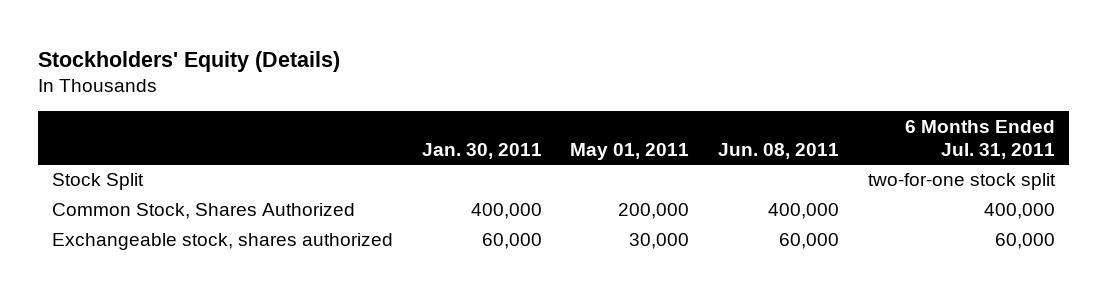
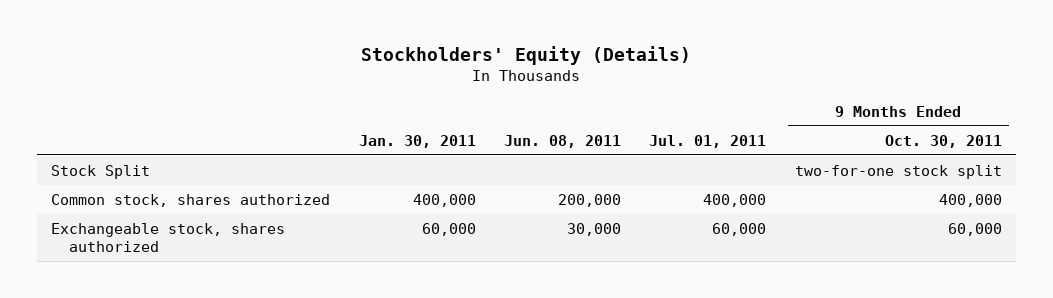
- | Jan. 30, 2011 | May 01, 2011 | Jun. 08, 2011 | 6 Months Ended Jul. 31, 2011
+ | Jan. 30, 2011 | Jun. 08, 2011 | Jul. 01, 2011 | 9 Months Ended Oct. 30, 2011
- Common Stock, Shares Authorized | 400,000 | 200,000 | 400,000 | 400,000
- Exchangeable stock, shares authorized | 60,000 | 30,000 | 60,000 | 60,000
+ Common stock, shares authorized | 400,000 | 200,000 | 400,000 | 400,000
+ Exchangeable stock, shares authorized | 60,000 | 30,000 | 60,000 | 60,000

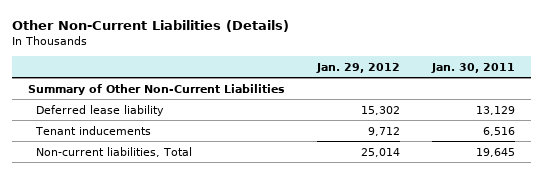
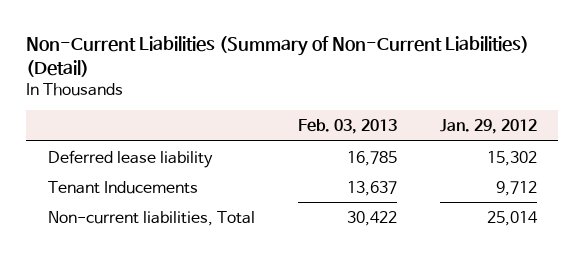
- Other Non-Current Liabilities (Details)
+ Non-Current Liabilities (Summary of Non-Current Liabilities) (Detail)
- | Jan. 29, 2012 | Jan. 30, 2011
+ | Feb. 03, 2013 | Jan. 29, 2012
- Summary of Other Non-Current Liabilities
- Tenant inducements | 9,712 | 6,516
+ Tenant Inducements | 13,637 | 9,712

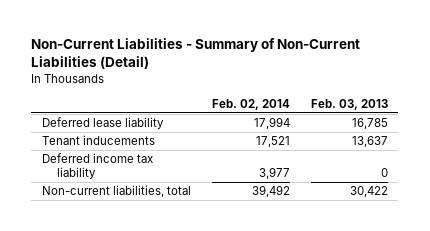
- Non-Current Liabilities (Summary of Non-Current Liabilities) (Detail)
+ Non-Current Liabilities - Summary of Non-Current Liabilities (Detail)
- | Feb. 03, 2013 | Jan. 29, 2012
+ | Feb. 02, 2014 | Feb. 03, 2013
- Tenant Inducements | 13,637 | 9,712
- Non-current liabilities, Total | 30,422 | 25,014
+ Tenant inducements | 17,521 | 13,637
+ Deferred income tax liability | 3,977 | 0
+ Non-current liabilities, total | 39,492 | 30,422

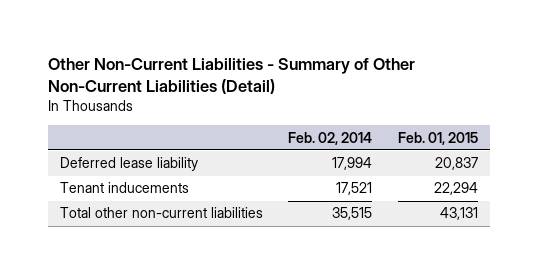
- Non-Current Liabilities - Summary of Non-Current Liabilities (Detail)
+ Other Non-Current Liabilities - Summary of Other Non-Current Liabilities (Detail)
- | Feb. 02, 2014 | Feb. 03, 2013
+ | Feb. 02, 2014 | Feb. 01, 2015
- Deferred income tax liability | 3,977 | 0
- Non-current liabilities, total | 39,492 | 30,422
+ Total other non-current liabilities | 35,515 | 43,131

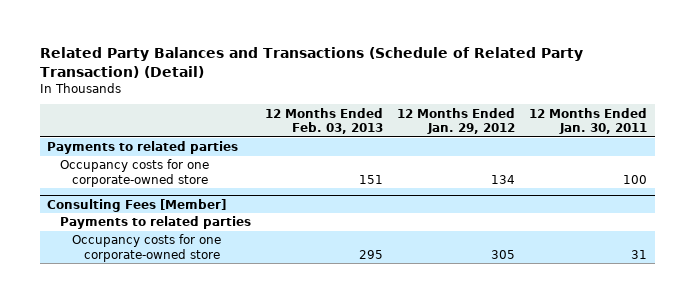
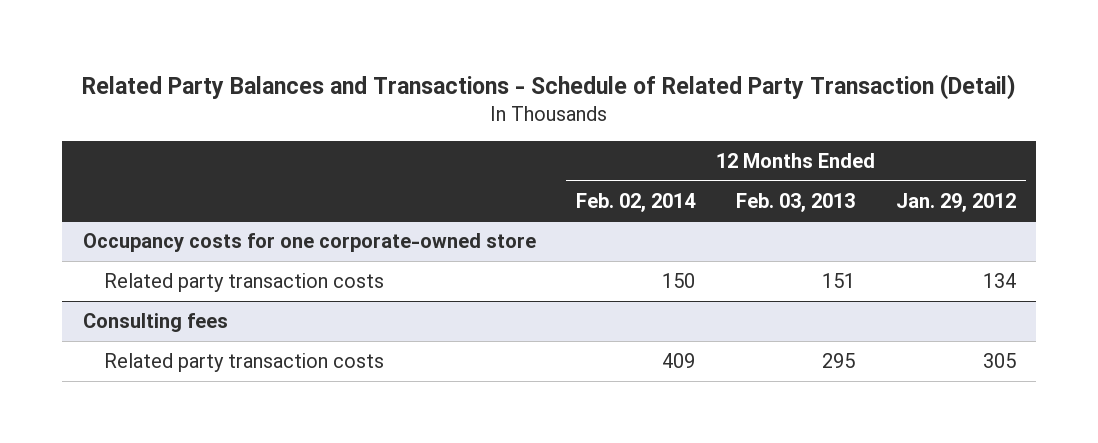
- Related Party Balances and Transactions (Schedule of Related Party Transaction) (Detail)
+ Related Party Balances and Transactions - Schedule of Related Party Transaction (Detail)
- | 12 Months Ended Feb. 03, 2013 | 12 Months Ended Jan. 29, 2012 | 12 Months Ended Jan. 30, 2011
+ | 12 Months Ended Feb. 02, 2014 | 12 Months Ended Feb. 03, 2013 | 12 Months Ended Jan. 29, 2012
- Payments to related parties
- Occupancy costs for one corporate-owned store | 151 | 134 | 100
- Consulting Fees [Member]
- Payments to related parties
- Occupancy costs for one corporate-owned store | 295 | 305 | 31
+ Occupancy costs for one corporate-owned store
+ Related party transaction costs | 150 | 151 | 134
+ Consulting fees
+ Related party transaction costs | 409 | 295 | 305

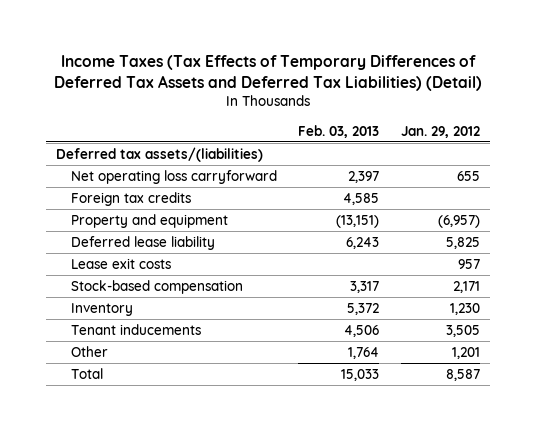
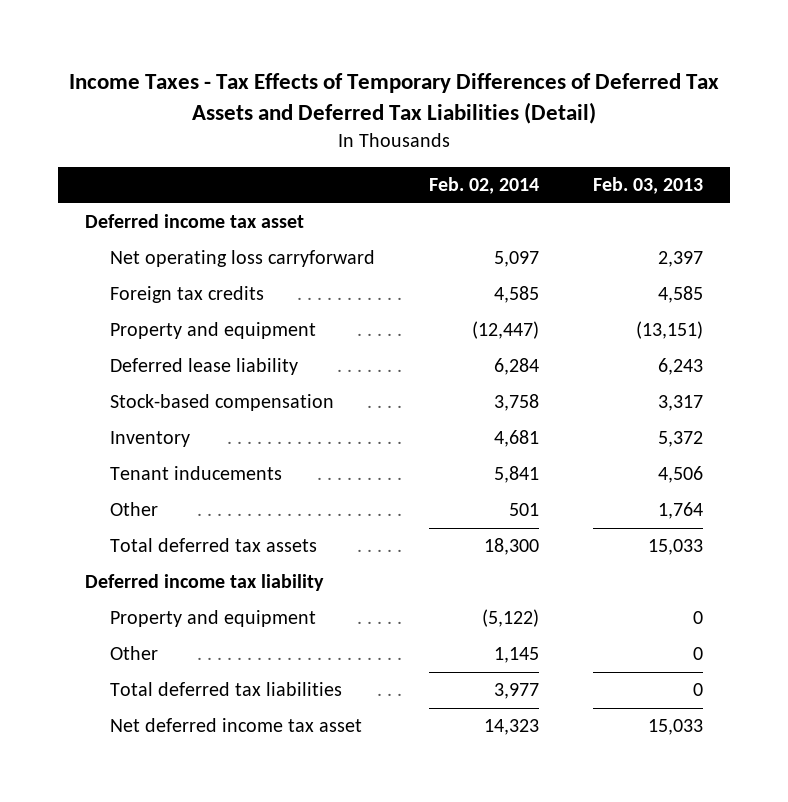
- Income Taxes (Tax Effects of Temporary Differences of Deferred Tax Assets and Deferred Tax Liabilities) (Detail)
+ Income Taxes - Tax Effects of Temporary Differences of Deferred Tax Assets and Deferred Tax Liabilities (Detail)
- | Feb. 03, 2013 | Jan. 29, 2012
+ | Feb. 02, 2014 | Feb. 03, 2013
- Deferred tax assets/(liabilities)
+ Deferred income tax asset
- Lease exit costs | | 957
- Total | 15,033 | 8,587
+ Total deferred tax assets | 18,300 | 15,033
+ Deferred income tax liability
+ Property and equipment | (5,122) | 0
+ Other | 1,145 | 0
+ Total deferred tax liabilities | 3,977 | 0
+ Net deferred income tax asset | 14,323 | 15,033

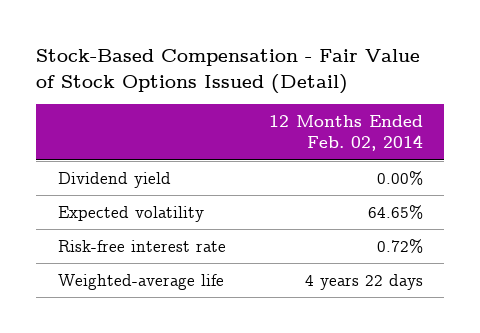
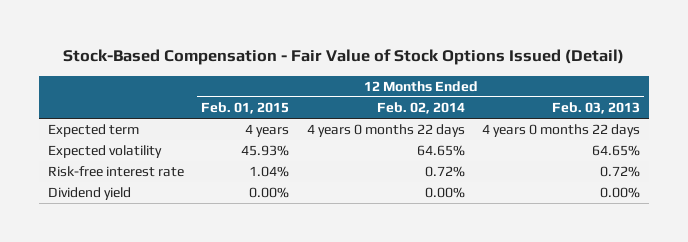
- | 12 Months Ended Feb. 02, 2014
+ | 12 Months Ended Feb. 01, 2015 | 12 Months Ended Feb. 02, 2014 | 12 Months Ended Feb. 03, 2013
+ Expected term | 4 years | 4 years 0 months 22 days | 4 years 0 months 22 days
- Weighted-average life | 4 years 22 days
moved down: Dividend yield | 0.00% | 0.00% | 0.00%

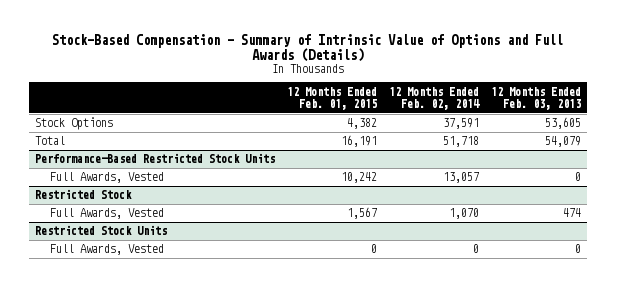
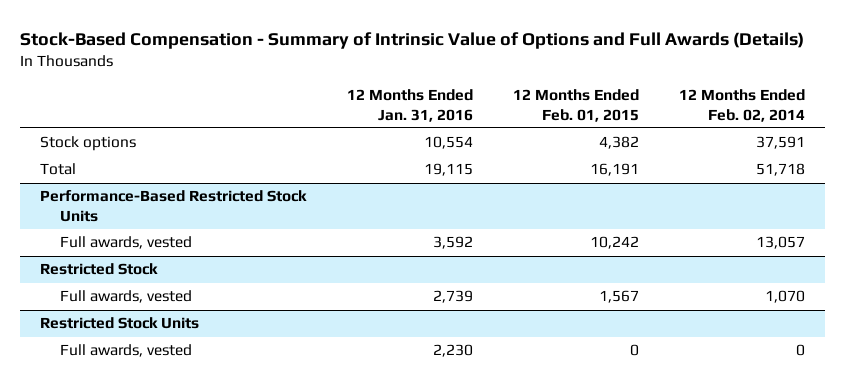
- | 12 Months Ended Feb. 01, 2015 | 12 Months Ended Feb. 02, 2014 | 12 Months Ended Feb. 03, 2013
+ | 12 Months Ended Jan. 31, 2016 | 12 Months Ended Feb. 01, 2015 | 12 Months Ended Feb. 02, 2014
- Stock Options | 4,382 | 37,591 | 53,605
+ Stock options | 10,554 | 4,382 | 37,591
@ Performance-Based Restricted Stock Units
- Full Awards, Vested | 10,242 | 13,057 | 0
+ Full awards, vested | 3,592 | 10,242 | 13,057
@ Restricted Stock
- Full Awards, Vested | 1,567 | 1,070 | 474
+ Full awards, vested | 2,739 | 1,567 | 1,070
@ Restricted Stock Units
- Full Awards, Vested | 0 | 0 | 0
+ Full awards, vested | 2,230 | 0 | 0

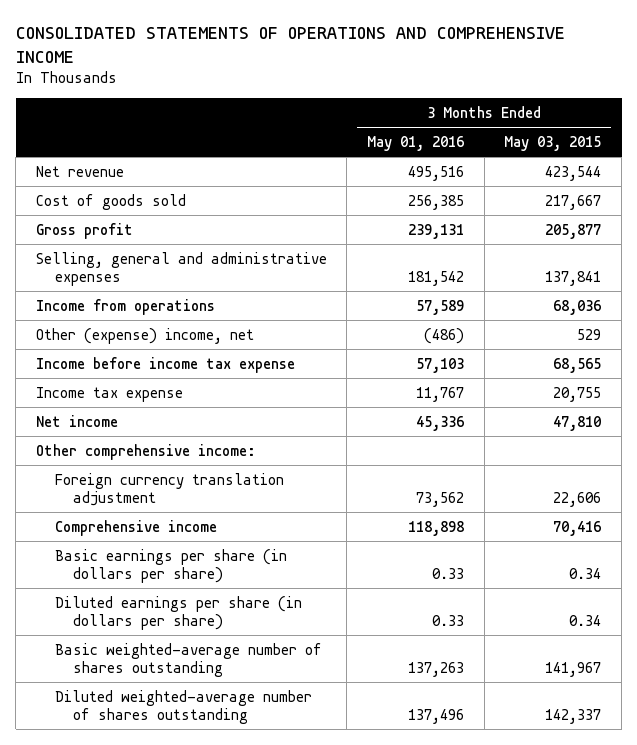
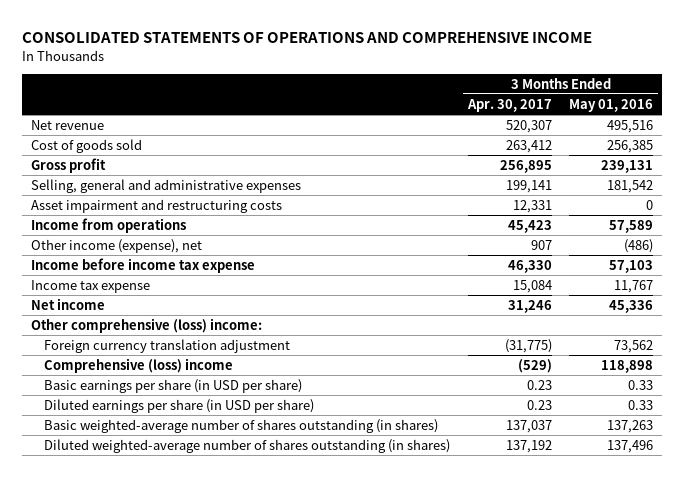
- | 3 Months Ended May 01, 2016 | 3 Months Ended May 03, 2015
+ | 3 Months Ended Apr. 30, 2017 | 3 Months Ended May 01, 2016
+ Asset impairment and restructuring costs | 12,331 | 0
- Other (expense) income, net | (486) | 529
+ Other income (expense), net | 907 | (486)
- Other comprehensive income:
+ Other comprehensive (loss) income:
- Comprehensive income | 118,898 | 70,416
- Basic earnings per share (in dollars per share) | 0.33 | 0.34
- Diluted earnings per share (in dollars per share) | 0.33 | 0.34
- Basic weighted-average number of shares outstanding | 137,263 | 141,967
- Diluted weighted-average number of shares outstanding | 137,496 | 142,337
+ Comprehensive (loss) income | (529) | 118,898
+ Basic earnings per share (in USD per share) | 0.23 | 0.33
+ Diluted earnings per share (in USD per share) | 0.23 | 0.33
+ Basic weighted-average number of shares outstanding (in shares) | 137,037 | 137,263
+ Diluted weighted-average number of shares outstanding (in shares) | 137,192 | 137,496

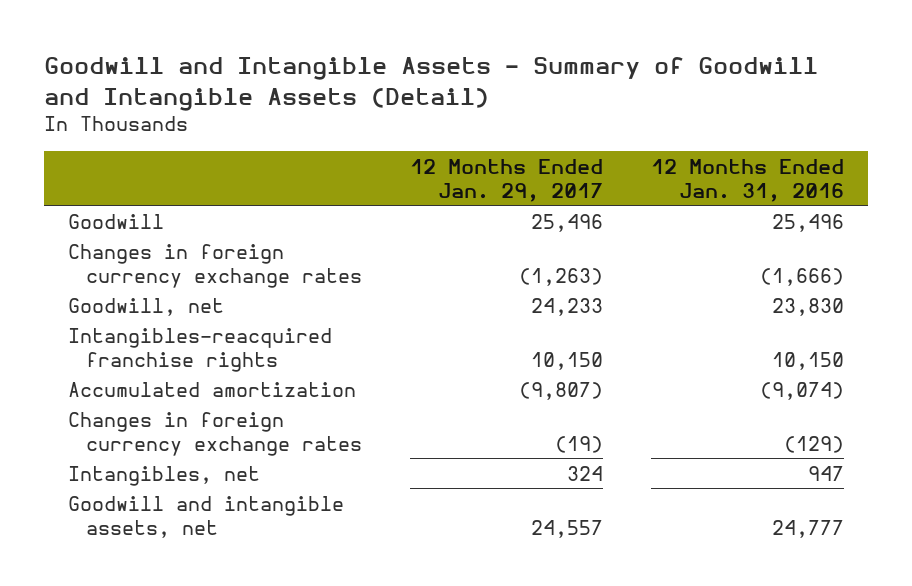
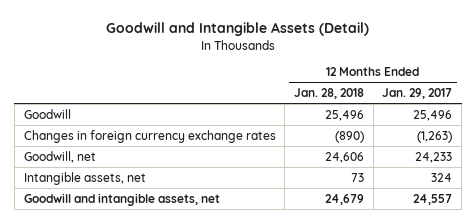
- Goodwill and Intangible Assets - Summary of Goodwill and Intangible Assets (Detail)
+ Goodwill and Intangible Assets (Detail)
- | 12 Months Ended Jan. 29, 2017 | 12 Months Ended Jan. 31, 2016
+ | 12 Months Ended Jan. 28, 2018 | 12 Months Ended Jan. 29, 2017
- Intangibles-reacquired franchise rights | 10,150 | 10,150
- Accumulated amortization | (9,807) | (9,074)
- Changes in foreign currency exchange rates | (19) | (129)
- Intangibles, net | 324 | 947
+ Intangible assets, net | 73 | 324

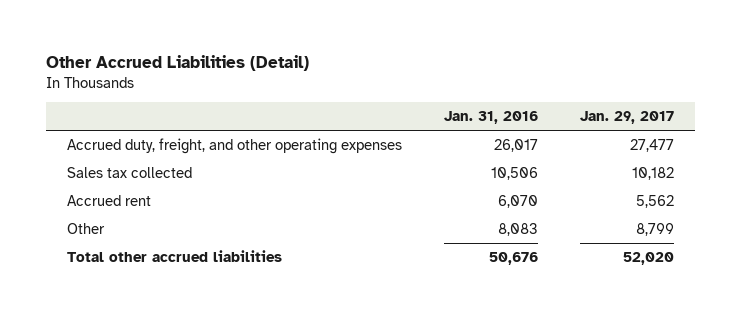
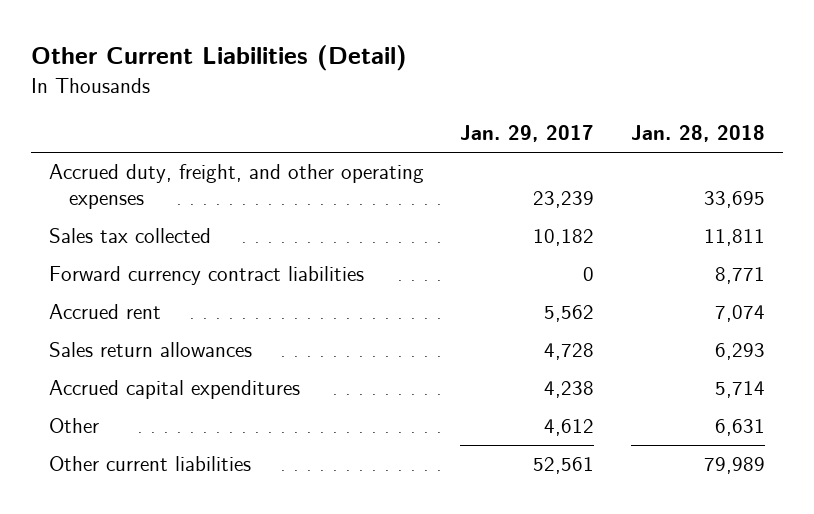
- Other Accrued Liabilities (Detail)
+ Other Current Liabilities (Detail)
- | Jan. 31, 2016 | Jan. 29, 2017
+ | Jan. 29, 2017 | Jan. 28, 2018
- Accrued duty, freight, and other operating expenses | 26,017 | 27,477
+ Accrued duty, freight, and other operating expenses | 23,239 | 33,695
+ Forward currency contract liabilities | 0 | 8,771
- Other | 8,083 | 8,799
- Total other accrued liabilities | 50,676 | 52,020
+ Sales return allowances | 4,728 | 6,293
+ Accrued capital expenditures | 4,238 | 5,714
+ Other | 4,612 | 6,631
+ Other current liabilities | 52,561 | 79,989

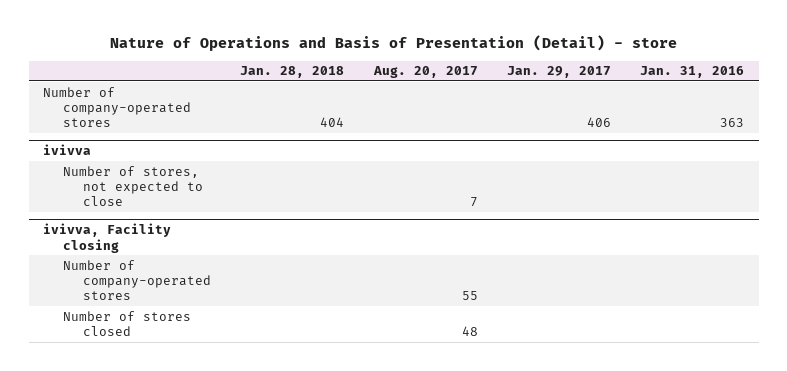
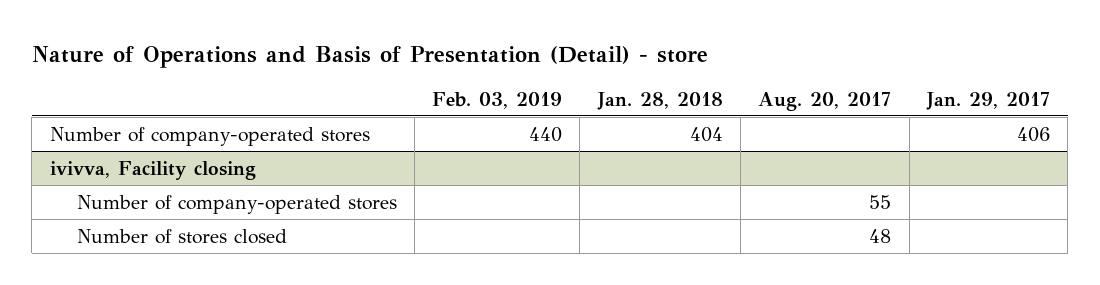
- | Jan. 28, 2018 | Aug. 20, 2017 | Jan. 29, 2017 | Jan. 31, 2016
+ | Feb. 03, 2019 | Jan. 28, 2018 | Aug. 20, 2017 | Jan. 29, 2017
- ivivva
- Number of stores, not expected to close | | 7 | |

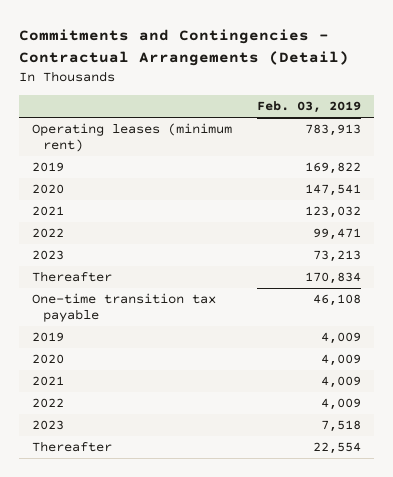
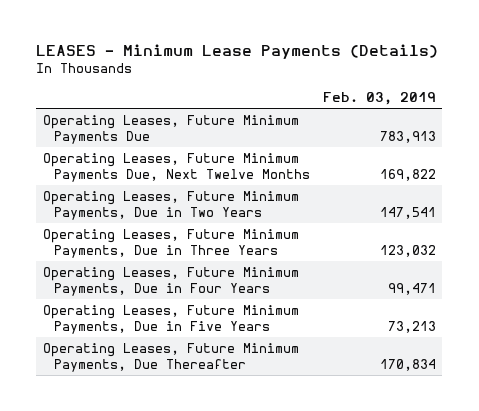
- Commitments and Contingencies - Contractual Arrangements (Detail)
+ LEASES - Minimum Lease Payments (Details)
- Operating leases (minimum rent) | 783,913
- 2019 | 169,822
- 2020 | 147,541
- 2021 | 123,032
- 2022 | 99,471
- 2023 | 73,213
- Thereafter | 170,834
- One-time transition tax payable | 46,108
- 2019 | 4,009
- 2020 | 4,009
- 2021 | 4,009
- 2022 | 4,009
- 2023 | 7,518
- Thereafter | 22,554
+ Operating Leases, Future Minimum Payments Due | 783,913
+ Operating Leases, Future Minimum Payments Due, Next Twelve Months | 169,822
+ Operating Leases, Future Minimum Payments, Due in Two Years | 147,541
+ Operating Leases, Future Minimum Payments, Due in Three Years | 123,032
+ Operating Leases, Future Minimum Payments, Due in Four Years | 99,471
+ Operating Leases, Future Minimum Payments, Due in Five Years | 73,213
+ Operating Leases, Future Minimum Payments, Due Thereafter | 170,834

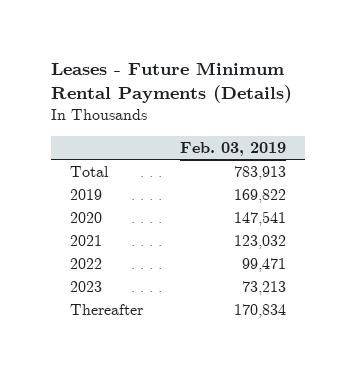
- LEASES - Minimum Lease Payments (Details)
+ Leases - Future Minimum Rental Payments (Details)
- Operating Leases, Future Minimum Payments Due | 783,913
- Operating Leases, Future Minimum Payments Due, Next Twelve Months | 169,822
- Operating Leases, Future Minimum Payments, Due in Two Years | 147,541
- Operating Leases, Future Minimum Payments, Due in Three Years | 123,032
- Operating Leases, Future Minimum Payments, Due in Four Years | 99,471
- Operating Leases, Future Minimum Payments, Due in Five Years | 73,213
- Operating Leases, Future Minimum Payments, Due Thereafter | 170,834
+ Total | 783,913
+ 2019 | 169,822
+ 2020 | 147,541
+ 2021 | 123,032
+ 2022 | 99,471
+ 2023 | 73,213
+ Thereafter | 170,834

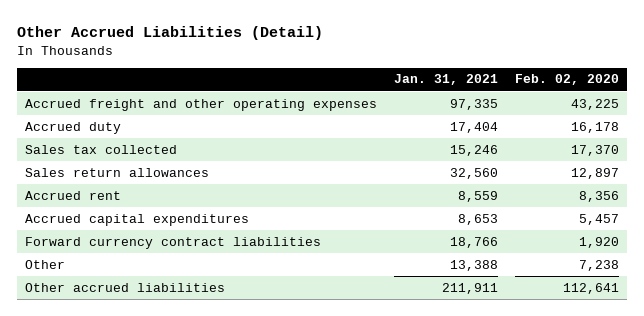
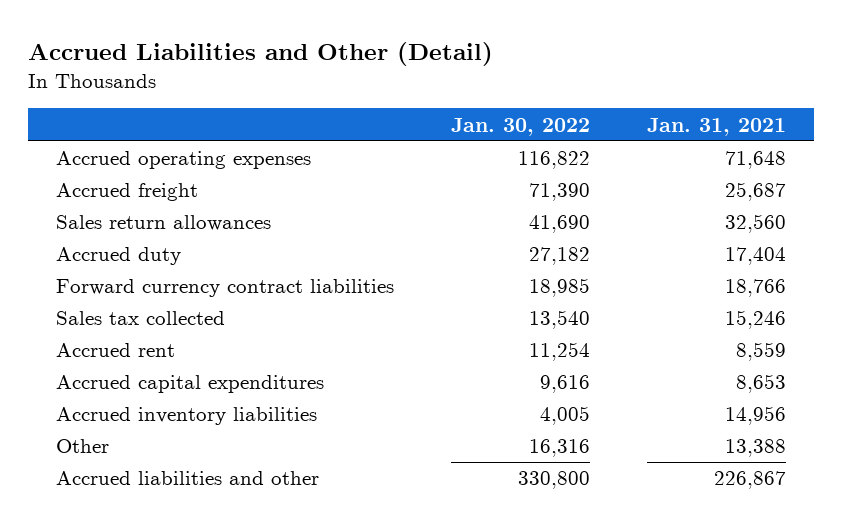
- Other Accrued Liabilities (Detail)
+ Accrued Liabilities and Other (Detail)
- | Jan. 31, 2021 | Feb. 02, 2020
+ | Jan. 30, 2022 | Jan. 31, 2021
- Accrued freight and other operating expenses | 97,335 | 43,225
+ Accrued operating expenses | 116,822 | 71,648
+ Accrued freight | 71,390 | 25,687
moved up: Sales return allowances | 41,690 | 32,560
moved up: Forward currency contract liabilities | 18,985 | 18,766
+ Accrued inventory liabilities | 4,005 | 14,956
- Other accrued liabilities | 211,911 | 112,641
+ Accrued liabilities and other | 330,800 | 226,867

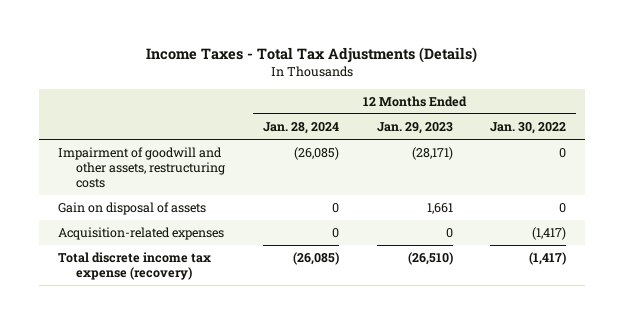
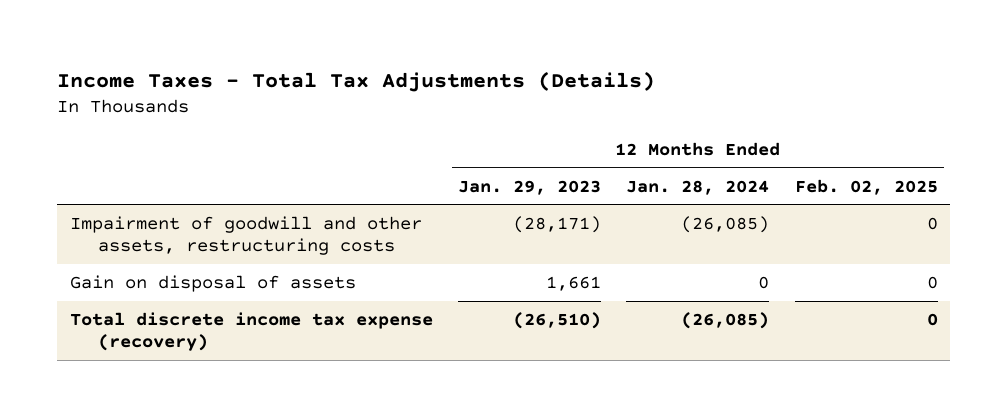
- | 12 Months Ended Jan. 28, 2024 | 12 Months Ended Jan. 29, 2023 | 12 Months Ended Jan. 30, 2022
+ | 12 Months Ended Jan. 29, 2023 | 12 Months Ended Jan. 28, 2024 | 12 Months Ended Feb. 02, 2025
- Acquisition-related expenses | 0 | 0 | (1,417)

